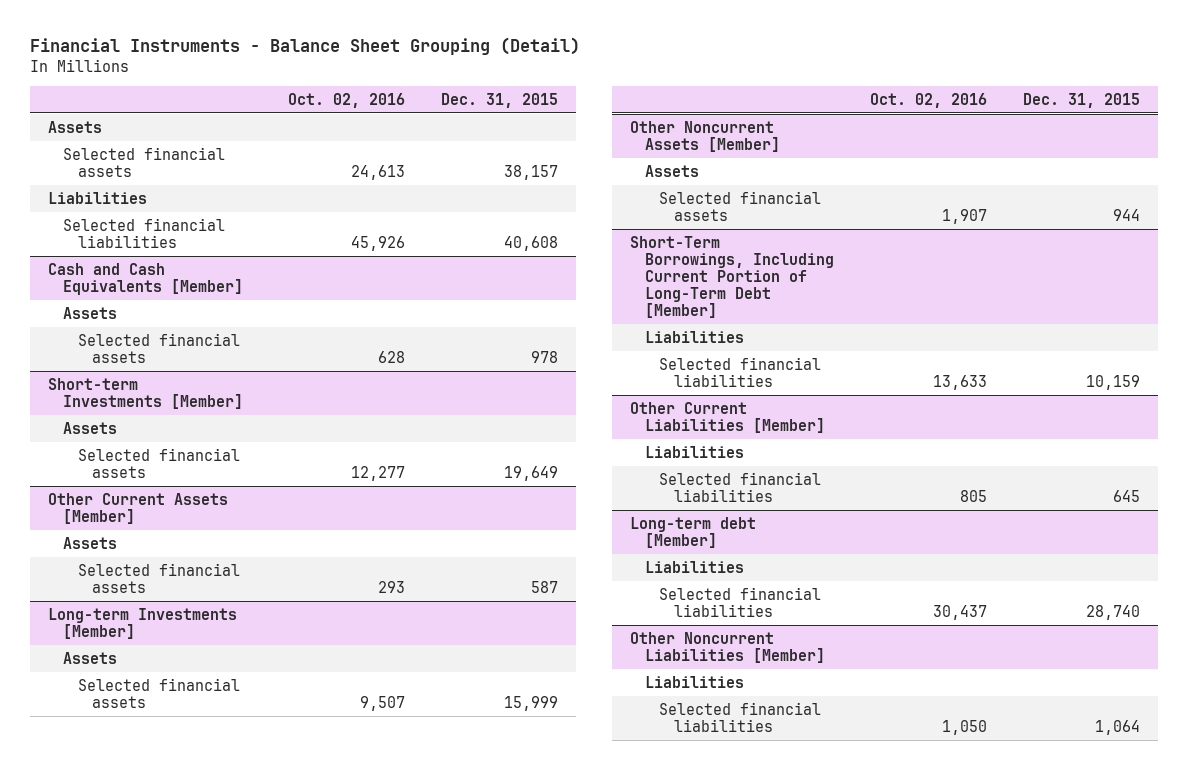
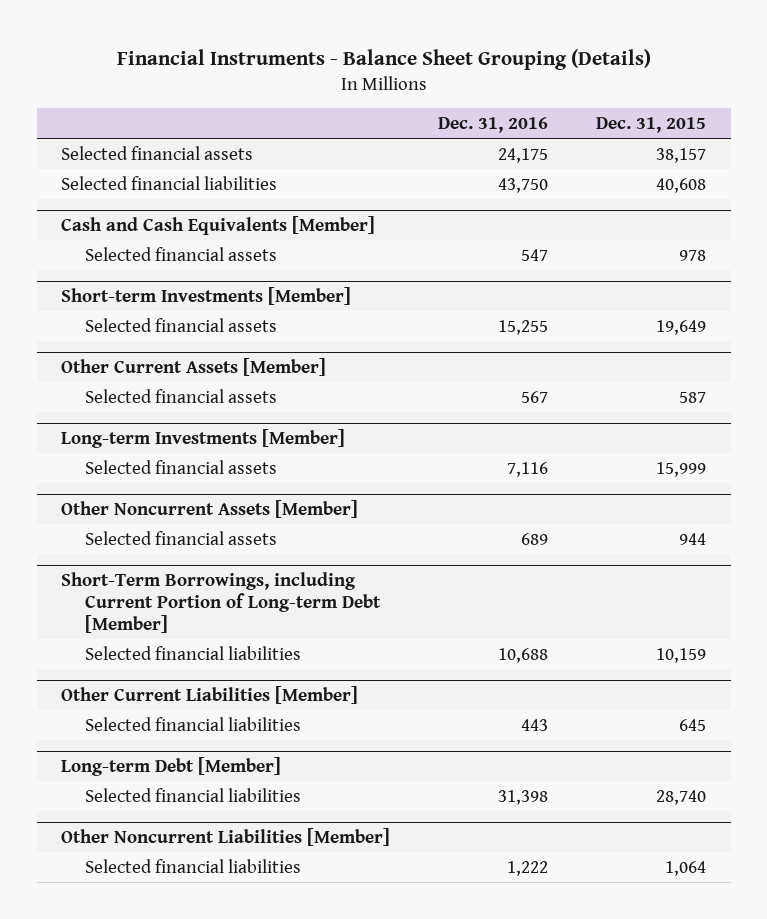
- Financial Instruments - Balance Sheet Grouping (Detail)
+ Financial Instruments - Balance Sheet Grouping (Details)
- | Oct. 02, 2016 | Dec. 31, 2015
+ | Dec. 31, 2016 | Dec. 31, 2015
- Assets
- Liabilities
@ Cash and Cash Equivalents [Member]
- Assets
@ Short-term Investments [Member]
- Assets
@ Other Current Assets [Member]
- Assets
@ Long-term Investments [Member]
- Assets
@ Other Noncurrent Assets [Member]
- Assets
- Short-Term Borrowings, Including Current Portion of Long-Term Debt [Member]
- Liabilities
+ Short-Term Borrowings, including Current Portion of Long-term Debt [Member]
@ Other Current Liabilities [Member]
- Liabilities
- Long-term debt [Member]
- Liabilities
+ Long-term Debt [Member]
@ Other Noncurrent Liabilities [Member]
- Liabilities

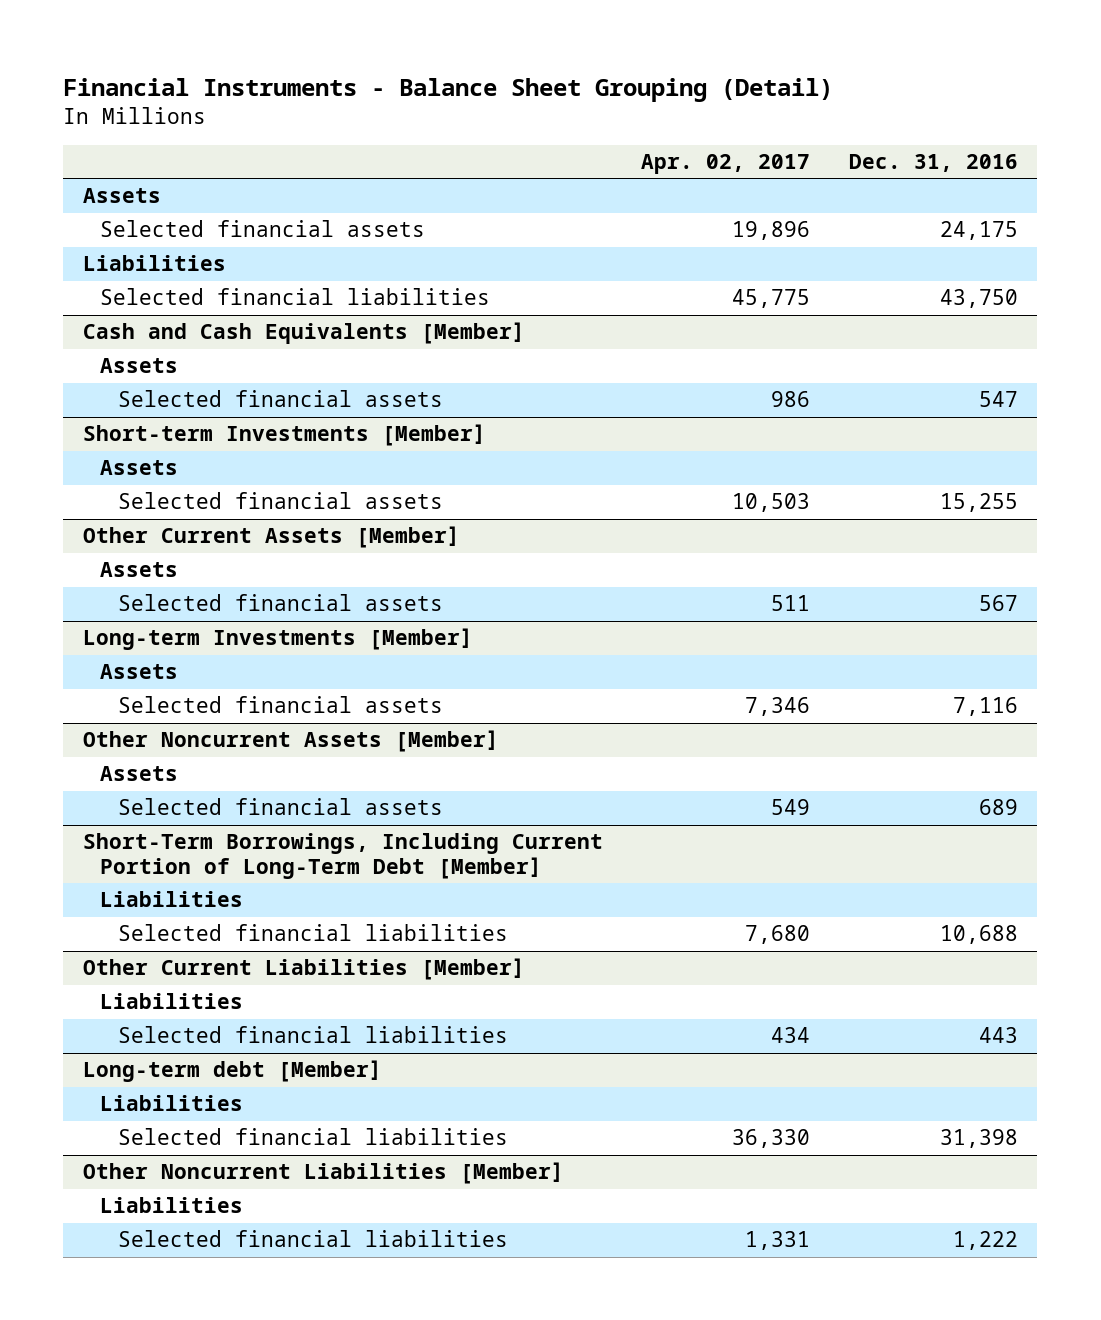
- Financial Instruments - Balance Sheet Grouping (Details)
+ Financial Instruments - Balance Sheet Grouping (Detail)
- | Dec. 31, 2016 | Dec. 31, 2015
+ | Apr. 02, 2017 | Dec. 31, 2016
+ Assets
+ Liabilities
@ Cash and Cash Equivalents [Member]
+ Assets
@ Short-term Investments [Member]
+ Assets
@ Other Current Assets [Member]
+ Assets
@ Long-term Investments [Member]
+ Assets
@ Other Noncurrent Assets [Member]
+ Assets
- Short-Term Borrowings, including Current Portion of Long-term Debt [Member]
+ Short-Term Borrowings, Including Current Portion of Long-Term Debt [Member]
+ Liabilities
@ Other Current Liabilities [Member]
+ Liabilities
- Long-term Debt [Member]
+ Long-term debt [Member]
+ Liabilities
@ Other Noncurrent Liabilities [Member]
+ Liabilities

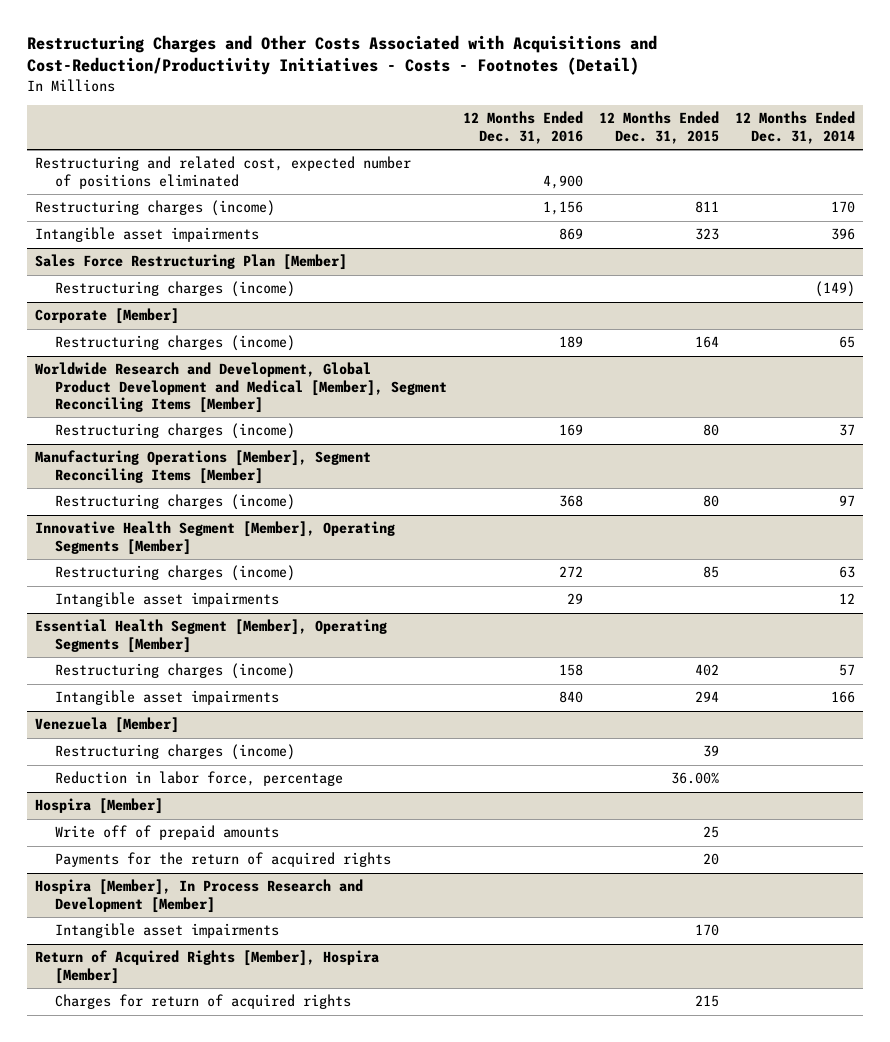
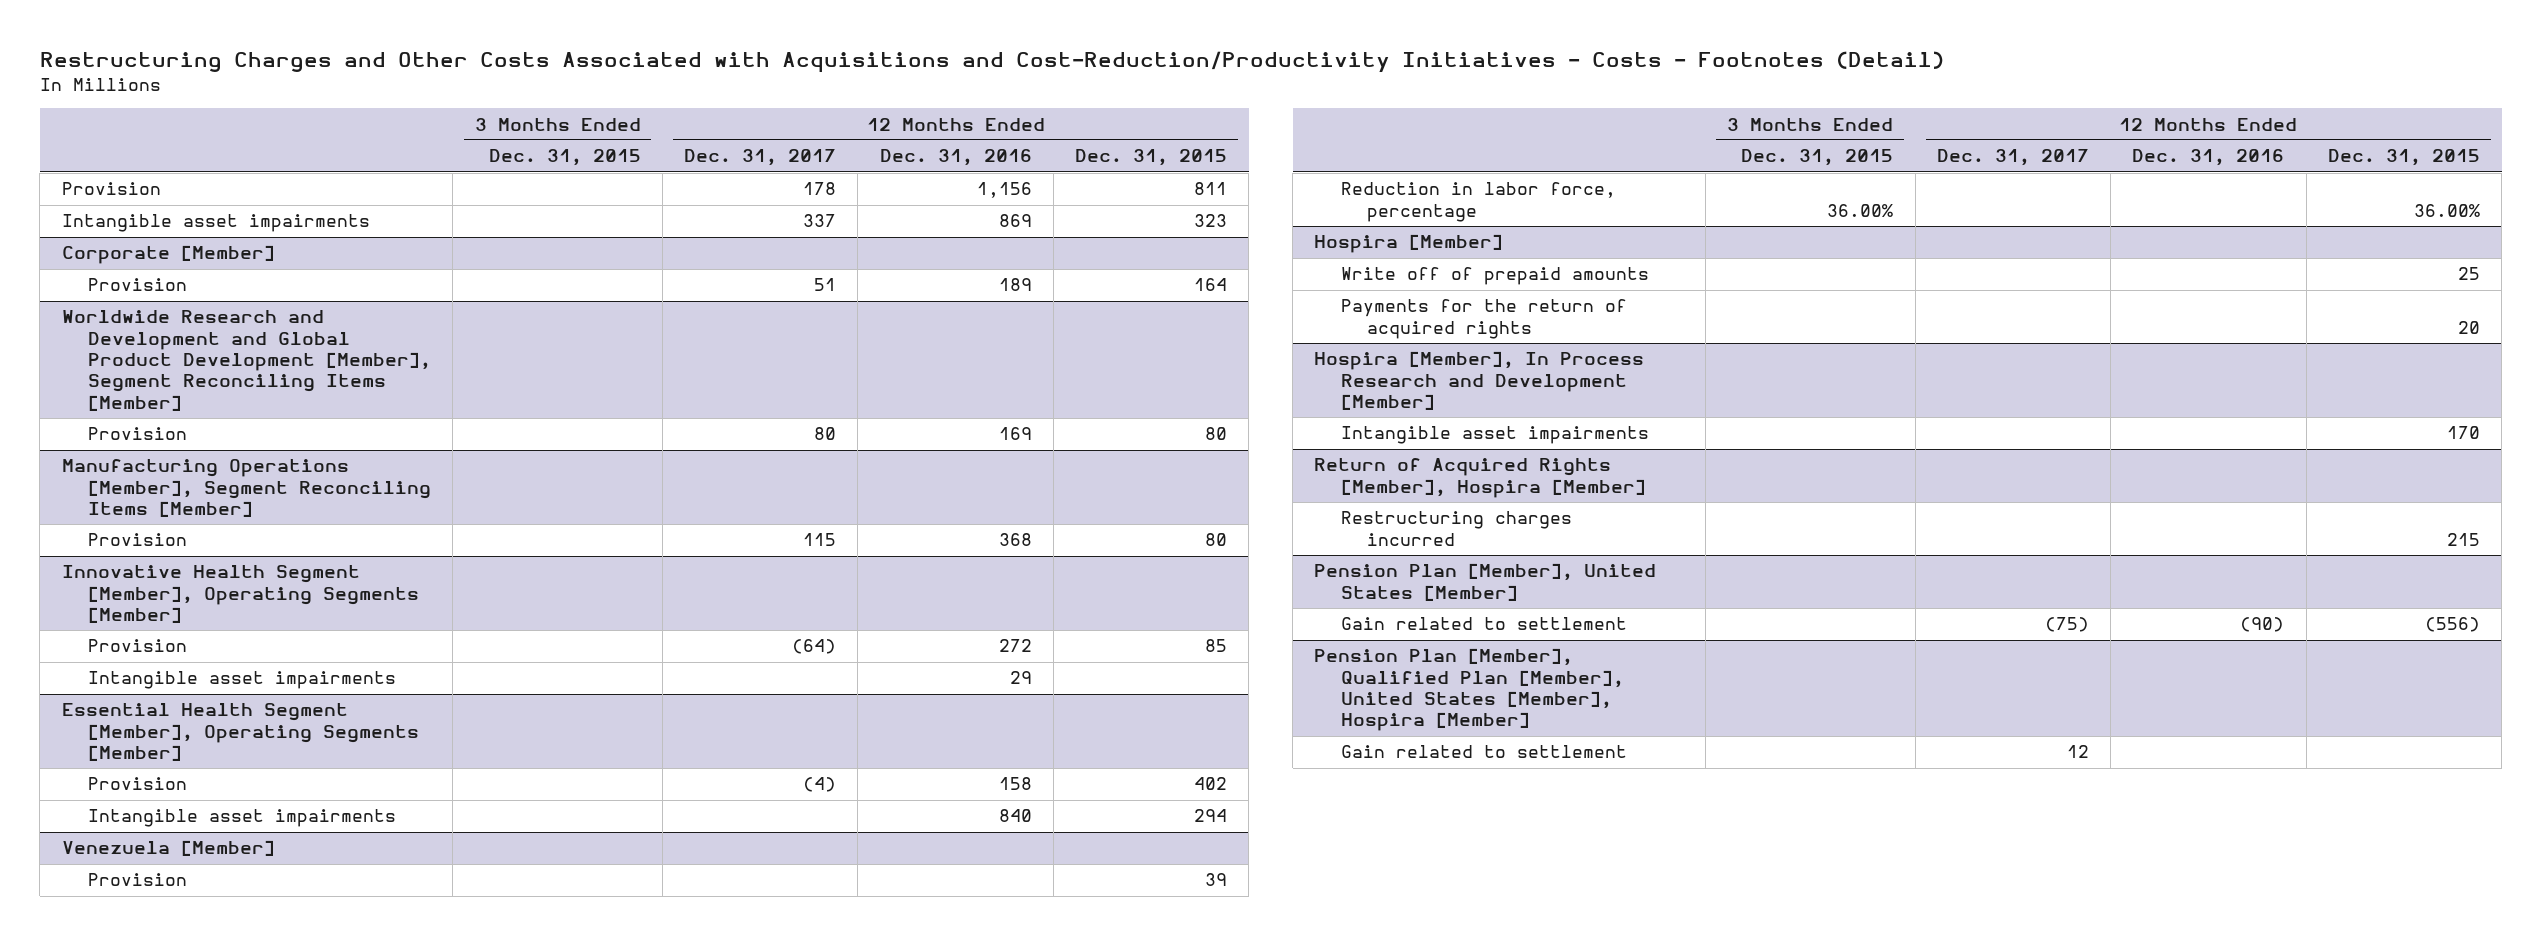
- | 12 Months Ended Dec. 31, 2016 | 12 Months Ended Dec. 31, 2015 | 12 Months Ended Dec. 31, 2014
+ | 3 Months Ended Dec. 31, 2015 | 12 Months Ended Dec. 31, 2017 | 12 Months Ended Dec. 31, 2016 | 12 Months Ended Dec. 31, 2015
- Restructuring and related cost, expected number of positions eliminated | 4,900 | |
- Restructuring charges (income) | 1,156 | 811 | 170
+ Provision | | 178 | 1,156 | 811
- Sales Force Restructuring Plan [Member]
- Restructuring charges (income) | | | (149)
@ Corporate [Member]
- Restructuring charges (income) | 189 | 164 | 65
- Worldwide Research and Development, Global Product Development and Medical [Member], Segment Reconciling Items [Member]
- Restructuring charges (income) | 169 | 80 | 37
@ Corporate [Member]
+ Provision | | 51 | 189 | 164
+ Worldwide Research and Development and Global Product Development [Member], Segment Reconciling Items [Member]
+ Provision | | 80 | 169 | 80
@ Manufacturing Operations [Member], Segment Reconciling Items [Member]
- Restructuring charges (income) | 368 | 80 | 97
+ Provision | | 115 | 368 | 80
@ Innovative Health Segment [Member], Operating Segments [Member]
- Restructuring charges (income) | 272 | 85 | 63
+ Provision | | (64) | 272 | 85
@ Essential Health Segment [Member], Operating Segments [Member]
- Restructuring charges (income) | 158 | 402 | 57
+ Provision | | (4) | 158 | 402
@ Venezuela [Member]
- Restructuring charges (income) | | 39 |
+ Provision | | | | 39
@ Return of Acquired Rights [Member], Hospira [Member]
- Charges for return of acquired rights | | 215 |
+ Restructuring charges incurred | | | | 215
+ Pension Plan [Member], United States [Member]
+ Gain related to settlement | | (75) | (90) | (556)
+ Pension Plan [Member], Qualified Plan [Member], United States [Member], Hospira [Member]
+ Gain related to settlement | | 12 | |

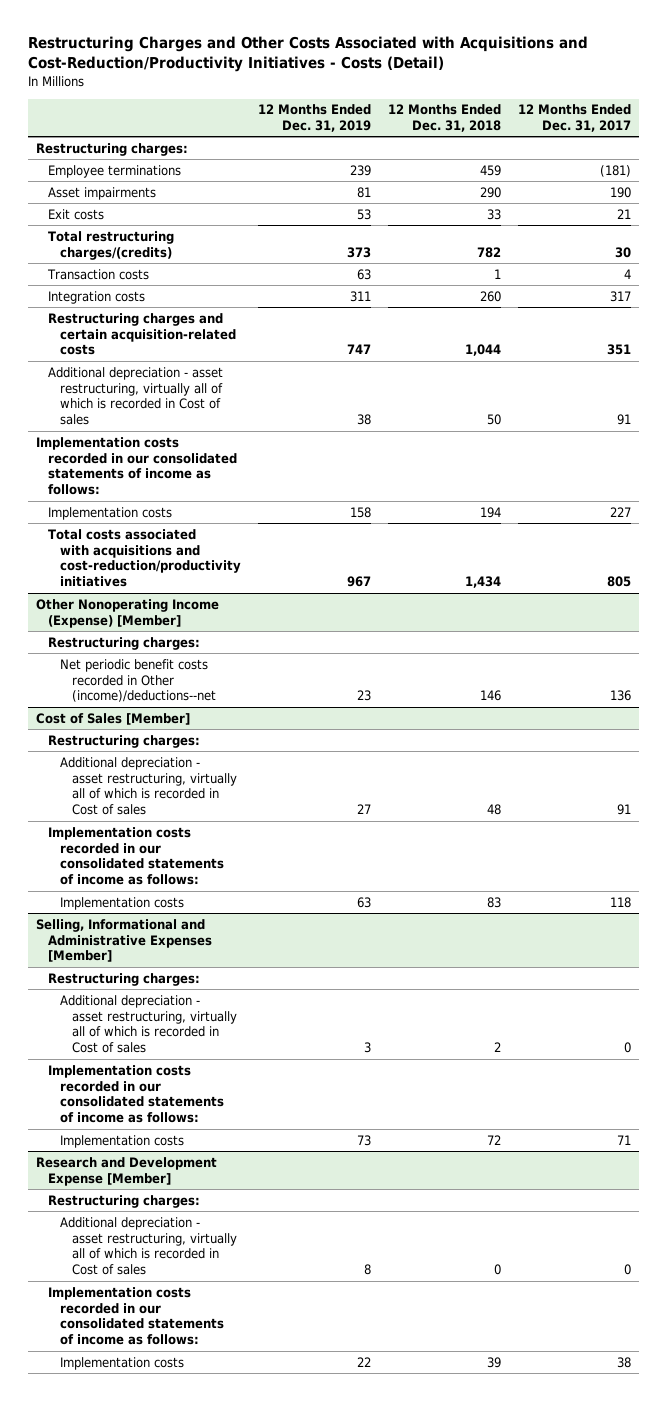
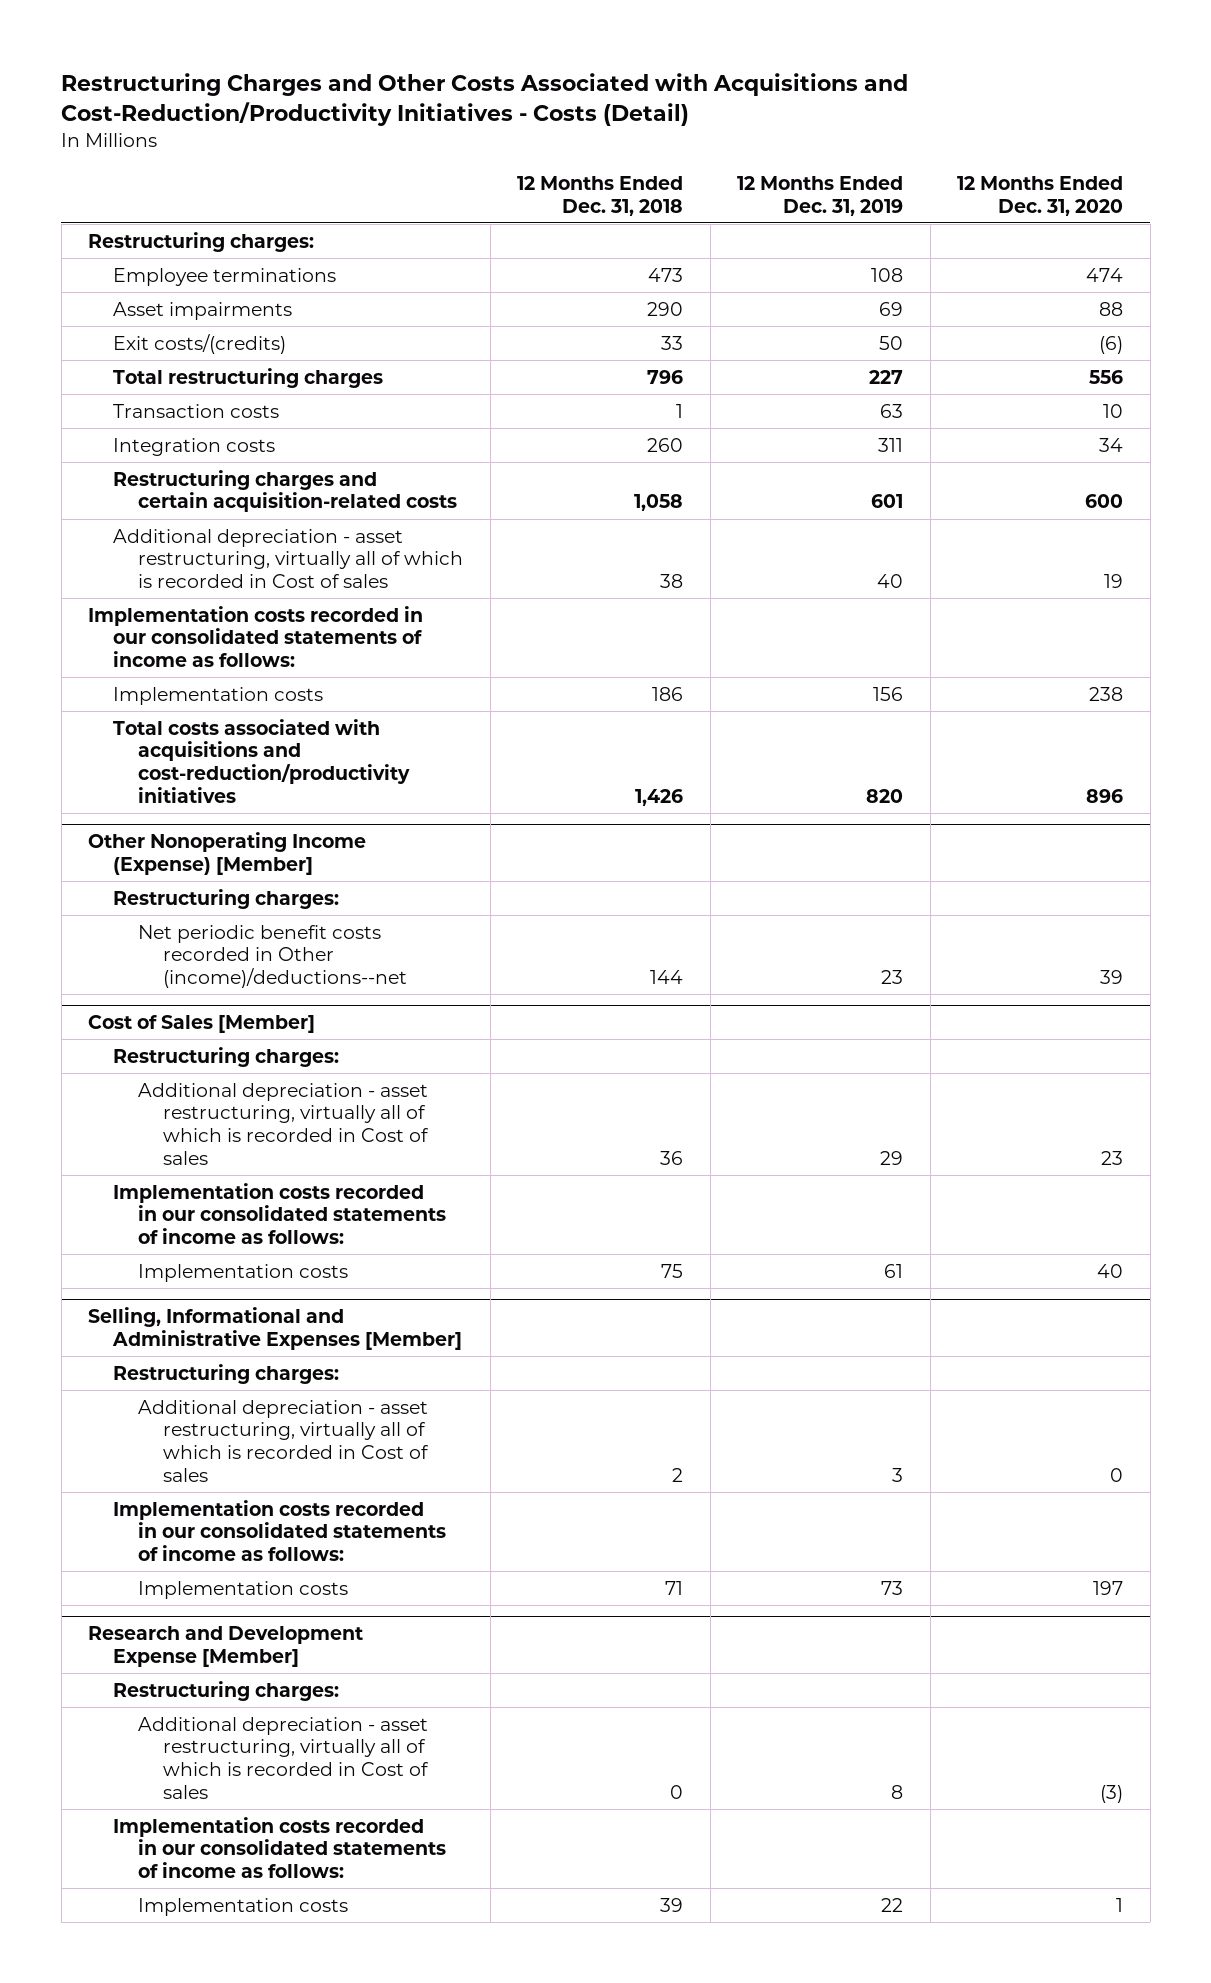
- | 12 Months Ended Dec. 31, 2019 | 12 Months Ended Dec. 31, 2018 | 12 Months Ended Dec. 31, 2017
+ | 12 Months Ended Dec. 31, 2018 | 12 Months Ended Dec. 31, 2019 | 12 Months Ended Dec. 31, 2020
- Employee terminations | 239 | 459 | (181)
- Asset impairments | 81 | 290 | 190
- Exit costs | 53 | 33 | 21
- Total restructuring charges/(credits) | 373 | 782 | 30
+ Employee terminations | 473 | 108 | 474
+ Asset impairments | 290 | 69 | 88
+ Exit costs/(credits) | 33 | 50 | (6)
+ Total restructuring charges | 796 | 227 | 556
- Restructuring charges and certain acquisition-related costs | 747 | 1,044 | 351
- Additional depreciation - asset restructuring, virtually all of which is recorded in Cost of sales | 38 | 50 | 91
+ Restructuring charges and certain acquisition-related costs | 1,058 | 601 | 600
+ Additional depreciation - asset restructuring, virtually all of which is recorded in Cost of sales | 38 | 40 | 19
- Implementation costs | 158 | 194 | 227
- Total costs associated with acquisitions and cost-reduction/productivity initiatives | 967 | 1,434 | 805
+ Implementation costs | 186 | 156 | 238
+ Total costs associated with acquisitions and cost-reduction/productivity initiatives | 1,426 | 820 | 896
@ Other Nonoperating Income (Expense) [Member]
- Net periodic benefit costs recorded in Other (income)/deductions--net | 23 | 146 | 136
+ Net periodic benefit costs recorded in Other (income)/deductions--net | 144 | 23 | 39
@ Cost of Sales [Member]
- Additional depreciation - asset restructuring, virtually all of which is recorded in Cost of sales | 27 | 48 | 91
+ Additional depreciation - asset restructuring, virtually all of which is recorded in Cost of sales | 36 | 29 | 23
- Implementation costs | 63 | 83 | 118
+ Implementation costs | 75 | 61 | 40
@ Selling, Informational and Administrative Expenses [Member]
- Implementation costs | 73 | 72 | 71
+ Implementation costs | 71 | 73 | 197

